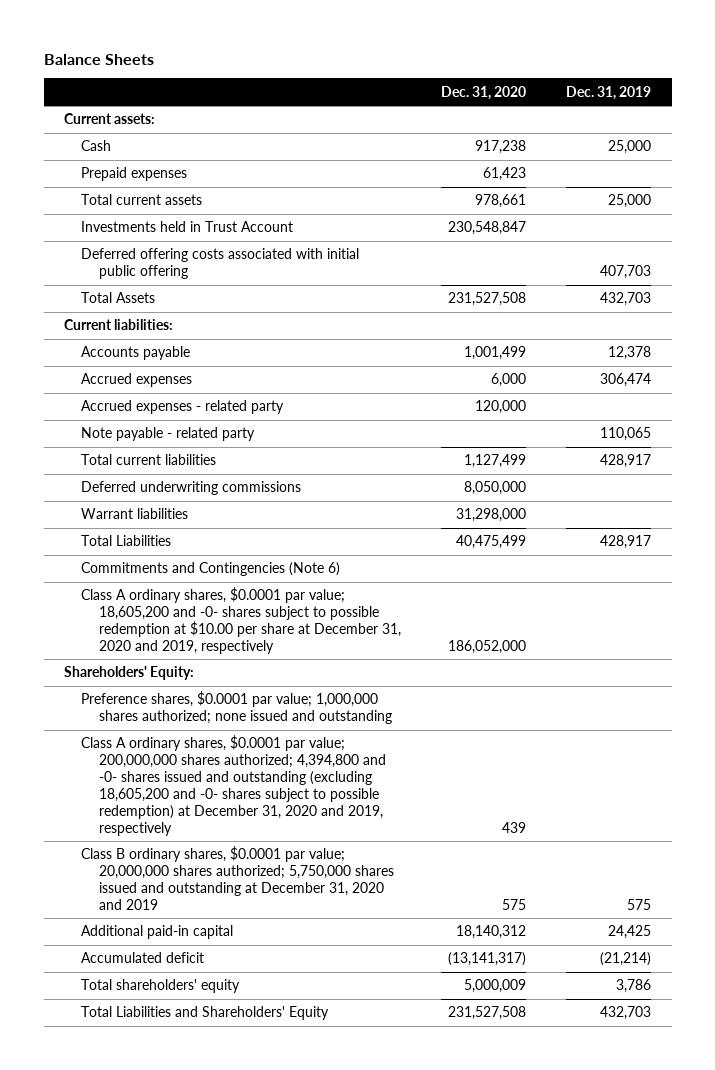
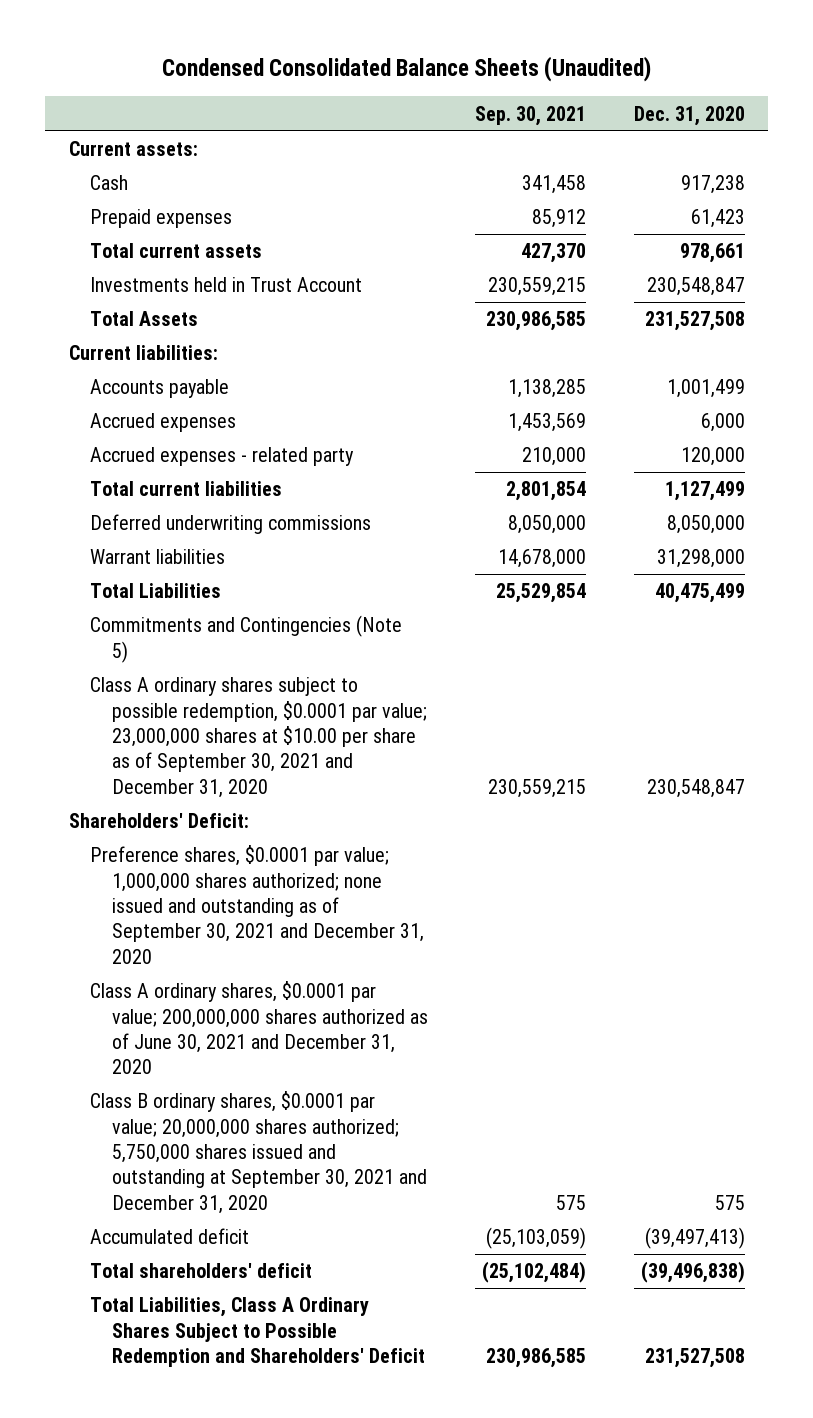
- Balance Sheets
+ Condensed Consolidated Balance Sheets (Unaudited)
- | Dec. 31, 2020 | Dec. 31, 2019
+ | Sep. 30, 2021 | Dec. 31, 2020
- Deferred offering costs associated with initial public offering | | 407,703
- Note payable - related party | | 110,065
- Commitments and Contingencies (Note 6)
- Class A ordinary shares, $0.0001 par value; 18,605,200 and -0- shares subject to possible redemption at $10.00 per share at December 31, 2020 and 2019, respectively | 186,052,000 |
- Shareholders' Equity:
- Preference shares, $0.0001 par value; 1,000,000 shares authorized; none issued and outstanding
- Class A ordinary shares, $0.0001 par value; 200,000,000 shares authorized; 4,394,800 and -0- shares issued and outstanding (excluding 18,605,200 and -0- shares subject to possible redemption) at December 31, 2020 and 2019, respectively | 439 |
- Class B ordinary shares, $0.0001 par value; 20,000,000 shares authorized; 5,750,000 shares issued and outstanding at December 31, 2020 and 2019 | 575 | 575
- Additional paid-in capital | 18,140,312 | 24,425
- Accumulated deficit | (13,141,317) | (21,214)
- Total shareholders' equity | 5,000,009 | 3,786
- Total Liabilities and Shareholders' Equity | 231,527,508 | 432,703
+ Commitments and Contingencies (Note 5)
+ Class A ordinary shares subject to possible redemption, $0.0001 par value; 23,000,000 shares at $10.00 per share as of September 30, 2021 and December 31, 2020 | 230,559,215 | 230,548,847
+ Shareholders' Deficit:
+ Preference shares, $0.0001 par value; 1,000,000 shares authorized; none issued and outstanding as of September 30, 2021 and December 31, 2020
+ Class A ordinary shares, $0.0001 par value; 200,000,000 shares authorized as of June 30, 2021 and December 31, 2020
+ Class B ordinary shares, $0.0001 par value; 20,000,000 shares authorized; 5,750,000 shares issued and outstanding at September 30, 2021 and December 31, 2020 | 575 | 575
+ Accumulated deficit | (25,103,059) | (39,497,413)
+ Total shareholders' deficit | (25,102,484) | (39,496,838)
+ Total Liabilities, Class A Ordinary Shares Subject to Possible Redemption and Shareholders' Deficit | 230,986,585 | 231,527,508

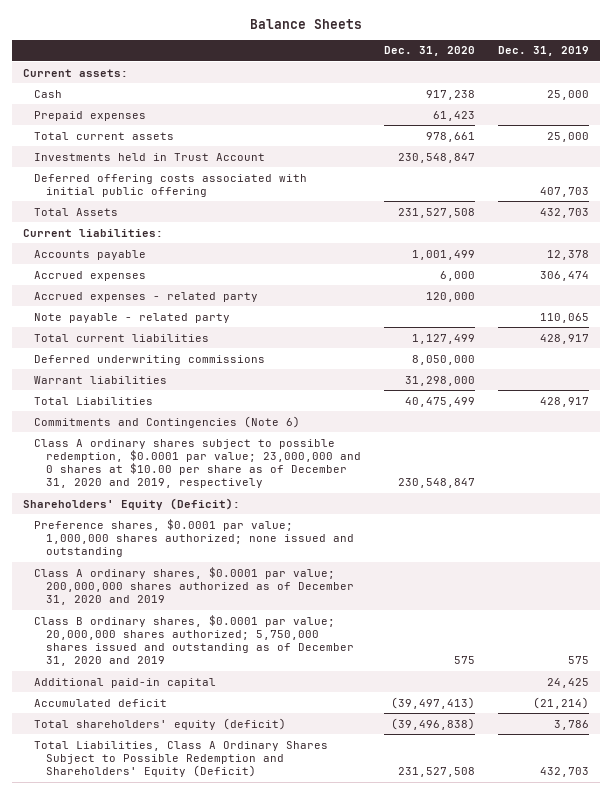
- Condensed Consolidated Balance Sheets (Unaudited)
+ Balance Sheets
- | Sep. 30, 2021 | Dec. 31, 2020
+ | Dec. 31, 2020 | Dec. 31, 2019
+ Deferred offering costs associated with initial public offering | | 407,703
+ Note payable - related party | | 110,065
- Commitments and Contingencies (Note 5)
- Class A ordinary shares subject to possible redemption, $0.0001 par value; 23,000,000 shares at $10.00 per share as of September 30, 2021 and December 31, 2020 | 230,559,215 | 230,548,847
- Shareholders' Deficit:
- Preference shares, $0.0001 par value; 1,000,000 shares authorized; none issued and outstanding as of September 30, 2021 and December 31, 2020
- Class A ordinary shares, $0.0001 par value; 200,000,000 shares authorized as of June 30, 2021 and December 31, 2020
- Class B ordinary shares, $0.0001 par value; 20,000,000 shares authorized; 5,750,000 shares issued and outstanding at September 30, 2021 and December 31, 2020 | 575 | 575
+ Commitments and Contingencies (Note 6)
+ Class A ordinary shares subject to possible redemption, $0.0001 par value; 23,000,000 and 0 shares at $10.00 per share as of December 31, 2020 and 2019, respectively | 230,548,847 |
+ Shareholders' Equity (Deficit):
+ Preference shares, $0.0001 par value; 1,000,000 shares authorized; none issued and outstanding
+ Class A ordinary shares, $0.0001 par value; 200,000,000 shares authorized as of December 31, 2020 and 2019
+ Class B ordinary shares, $0.0001 par value; 20,000,000 shares authorized; 5,750,000 shares issued and outstanding as of December 31, 2020 and 2019 | 575 | 575
+ Additional paid-in capital | | 24,425
- Total shareholders' deficit | (25,102,484) | (39,496,838)
- Total Liabilities, Class A Ordinary Shares Subject to Possible Redemption and Shareholders' Deficit | 230,986,585 | 231,527,508
+ Total shareholders' equity (deficit) | (39,496,838) | 3,786
+ Total Liabilities, Class A Ordinary Shares Subject to Possible Redemption and Shareholders' Equity (Deficit) | 231,527,508 | 432,703

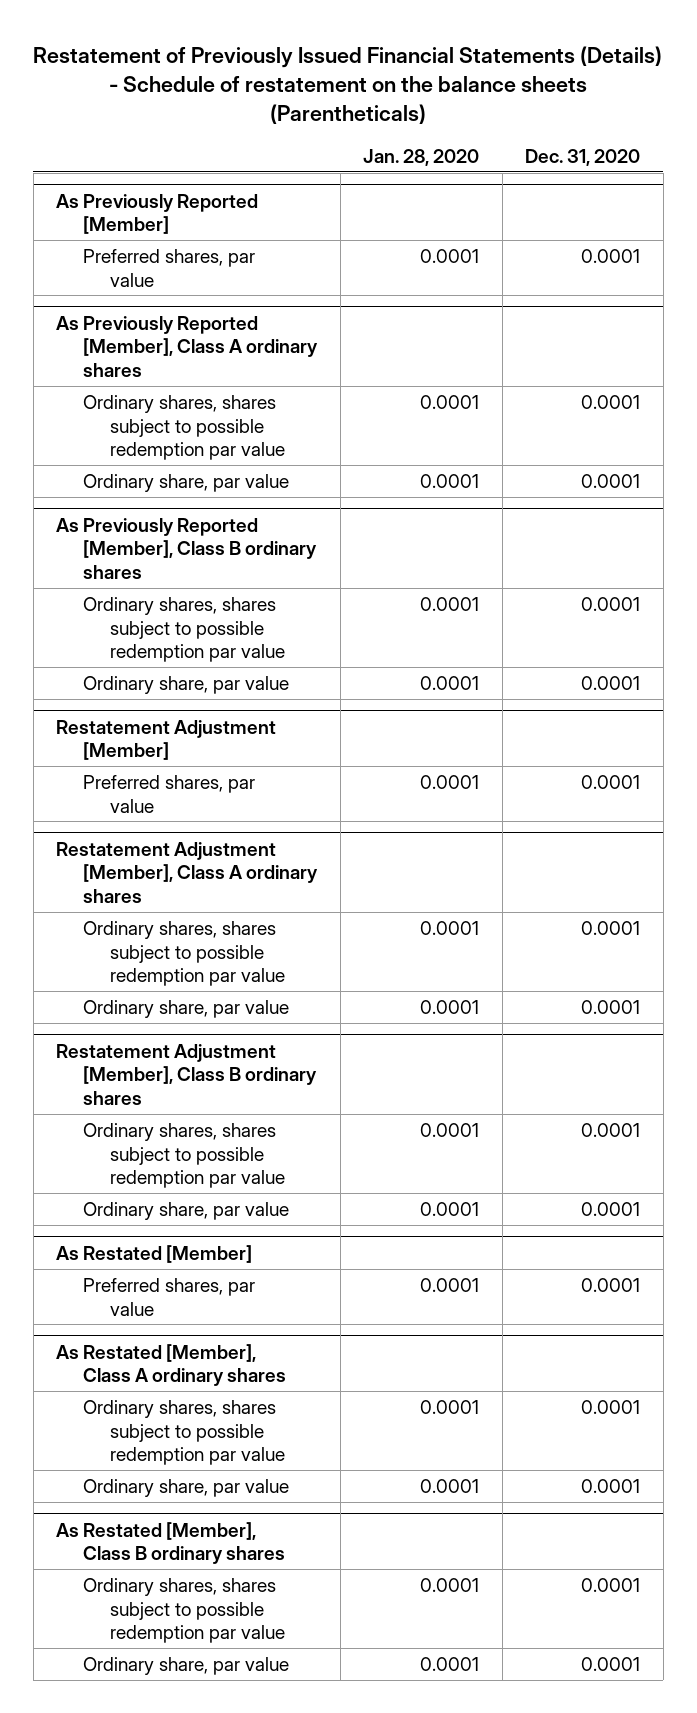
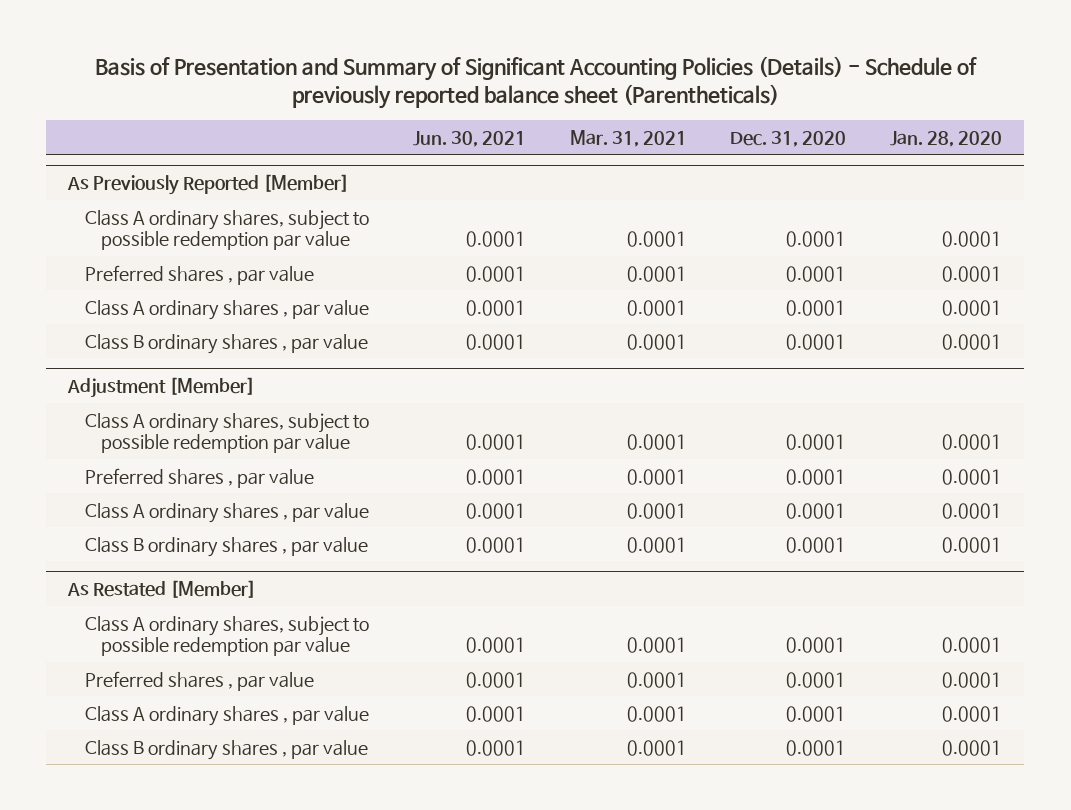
- Restatement of Previously Issued Financial Statements (Details) - Schedule of restatement on the balance sheets (Parentheticals)
+ Basis of Presentation and Summary of Significant Accounting Policies (Details) - Schedule of previously reported balance sheet (Parentheticals)
- | Jan. 28, 2020 | Dec. 31, 2020
+ | Jun. 30, 2021 | Mar. 31, 2021 | Dec. 31, 2020 | Jan. 28, 2020
@ As Previously Reported [Member]
- Preferred shares, par value | 0.0001 | 0.0001
- As Previously Reported [Member], Class A ordinary shares
- Ordinary shares, shares subject to possible redemption par value | 0.0001 | 0.0001
- Ordinary share, par value | 0.0001 | 0.0001
- As Previously Reported [Member], Class B ordinary shares
- Ordinary shares, shares subject to possible redemption par value | 0.0001 | 0.0001
- Ordinary share, par value | 0.0001 | 0.0001
- Restatement Adjustment [Member]
- Preferred shares, par value | 0.0001 | 0.0001
- Restatement Adjustment [Member], Class A ordinary shares
- Ordinary shares, shares subject to possible redemption par value | 0.0001 | 0.0001
- Ordinary share, par value | 0.0001 | 0.0001
- Restatement Adjustment [Member], Class B ordinary shares
- Ordinary shares, shares subject to possible redemption par value | 0.0001 | 0.0001
- Ordinary share, par value | 0.0001 | 0.0001
@ As Previously Reported [Member]
+ Class A ordinary shares, subject to possible redemption par value | 0.0001 | 0.0001 | 0.0001 | 0.0001
+ Preferred shares , par value | 0.0001 | 0.0001 | 0.0001 | 0.0001
+ Class A ordinary shares , par value | 0.0001 | 0.0001 | 0.0001 | 0.0001
+ Class B ordinary shares , par value | 0.0001 | 0.0001 | 0.0001 | 0.0001
+ Adjustment [Member]
+ Class A ordinary shares, subject to possible redemption par value | 0.0001 | 0.0001 | 0.0001 | 0.0001
+ Preferred shares , par value | 0.0001 | 0.0001 | 0.0001 | 0.0001
+ Class A ordinary shares , par value | 0.0001 | 0.0001 | 0.0001 | 0.0001
+ Class B ordinary shares , par value | 0.0001 | 0.0001 | 0.0001 | 0.0001
@ As Restated [Member]
- Preferred shares, par value | 0.0001 | 0.0001
- As Restated [Member], Class A ordinary shares
- Ordinary shares, shares subject to possible redemption par value | 0.0001 | 0.0001
- Ordinary share, par value | 0.0001 | 0.0001
- As Restated [Member], Class B ordinary shares
- Ordinary shares, shares subject to possible redemption par value | 0.0001 | 0.0001
- Ordinary share, par value | 0.0001 | 0.0001
@ As Restated [Member]
+ Class A ordinary shares, subject to possible redemption par value | 0.0001 | 0.0001 | 0.0001 | 0.0001
+ Preferred shares , par value | 0.0001 | 0.0001 | 0.0001 | 0.0001
+ Class A ordinary shares , par value | 0.0001 | 0.0001 | 0.0001 | 0.0001
+ Class B ordinary shares , par value | 0.0001 | 0.0001 | 0.0001 | 0.0001

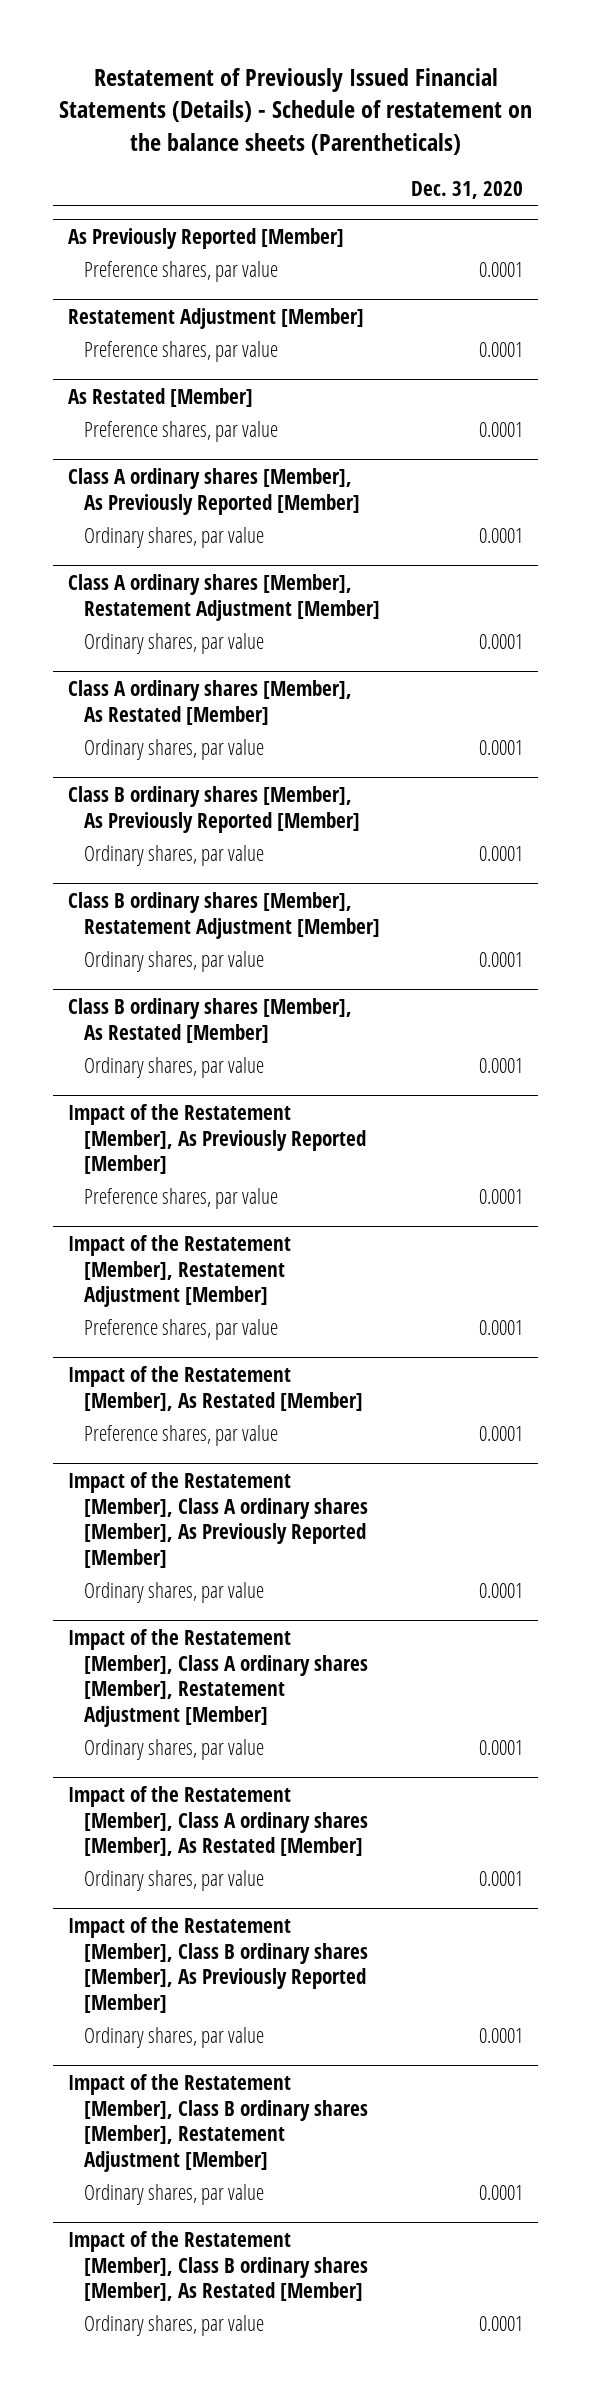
- Basis of Presentation and Summary of Significant Accounting Policies (Details) - Schedule of previously reported balance sheet (Parentheticals)
+ Restatement of Previously Issued Financial Statements (Details) - Schedule of restatement on the balance sheets (Parentheticals)
- | Jun. 30, 2021 | Mar. 31, 2021 | Dec. 31, 2020 | Jan. 28, 2020
+ | Dec. 31, 2020
@ As Previously Reported [Member]
- Class A ordinary shares, subject to possible redemption par value | 0.0001 | 0.0001 | 0.0001 | 0.0001
- Preferred shares , par value | 0.0001 | 0.0001 | 0.0001 | 0.0001
- Class A ordinary shares , par value | 0.0001 | 0.0001 | 0.0001 | 0.0001
- Class B ordinary shares , par value | 0.0001 | 0.0001 | 0.0001 | 0.0001
- Adjustment [Member]
- Class A ordinary shares, subject to possible redemption par value | 0.0001 | 0.0001 | 0.0001 | 0.0001
- Preferred shares , par value | 0.0001 | 0.0001 | 0.0001 | 0.0001
- Class A ordinary shares , par value | 0.0001 | 0.0001 | 0.0001 | 0.0001
- Class B ordinary shares , par value | 0.0001 | 0.0001 | 0.0001 | 0.0001
@ As Previously Reported [Member]
+ Preference shares, par value | 0.0001
+ Restatement Adjustment [Member]
+ Preference shares, par value | 0.0001
@ As Restated [Member]
- Class A ordinary shares, subject to possible redemption par value | 0.0001 | 0.0001 | 0.0001 | 0.0001
- Preferred shares , par value | 0.0001 | 0.0001 | 0.0001 | 0.0001
- Class A ordinary shares , par value | 0.0001 | 0.0001 | 0.0001 | 0.0001
- Class B ordinary shares , par value | 0.0001 | 0.0001 | 0.0001 | 0.0001
+ Preference shares, par value | 0.0001
+ Class A ordinary shares [Member], As Previously Reported [Member]
+ Ordinary shares, par value | 0.0001
+ Class A ordinary shares [Member], Restatement Adjustment [Member]
+ Ordinary shares, par value | 0.0001
+ Class A ordinary shares [Member], As Restated [Member]
+ Ordinary shares, par value | 0.0001
+ Class B ordinary shares [Member], As Previously Reported [Member]
+ Ordinary shares, par value | 0.0001
+ Class B ordinary shares [Member], Restatement Adjustment [Member]
+ Ordinary shares, par value | 0.0001
+ Class B ordinary shares [Member], As Restated [Member]
+ Ordinary shares, par value | 0.0001
+ Impact of the Restatement [Member], As Previously Reported [Member]
+ Preference shares, par value | 0.0001
+ Impact of the Restatement [Member], Restatement Adjustment [Member]
+ Preference shares, par value | 0.0001
+ Impact of the Restatement [Member], As Restated [Member]
+ Preference shares, par value | 0.0001
+ Impact of the Restatement [Member], Class A ordinary shares [Member], As Previously Reported [Member]
+ Ordinary shares, par value | 0.0001
+ Impact of the Restatement [Member], Class A ordinary shares [Member], Restatement Adjustment [Member]
+ Ordinary shares, par value | 0.0001
+ Impact of the Restatement [Member], Class A ordinary shares [Member], As Restated [Member]
+ Ordinary shares, par value | 0.0001
+ Impact of the Restatement [Member], Class B ordinary shares [Member], As Previously Reported [Member]
+ Ordinary shares, par value | 0.0001
+ Impact of the Restatement [Member], Class B ordinary shares [Member], Restatement Adjustment [Member]
+ Ordinary shares, par value | 0.0001
+ Impact of the Restatement [Member], Class B ordinary shares [Member], As Restated [Member]
+ Ordinary shares, par value | 0.0001

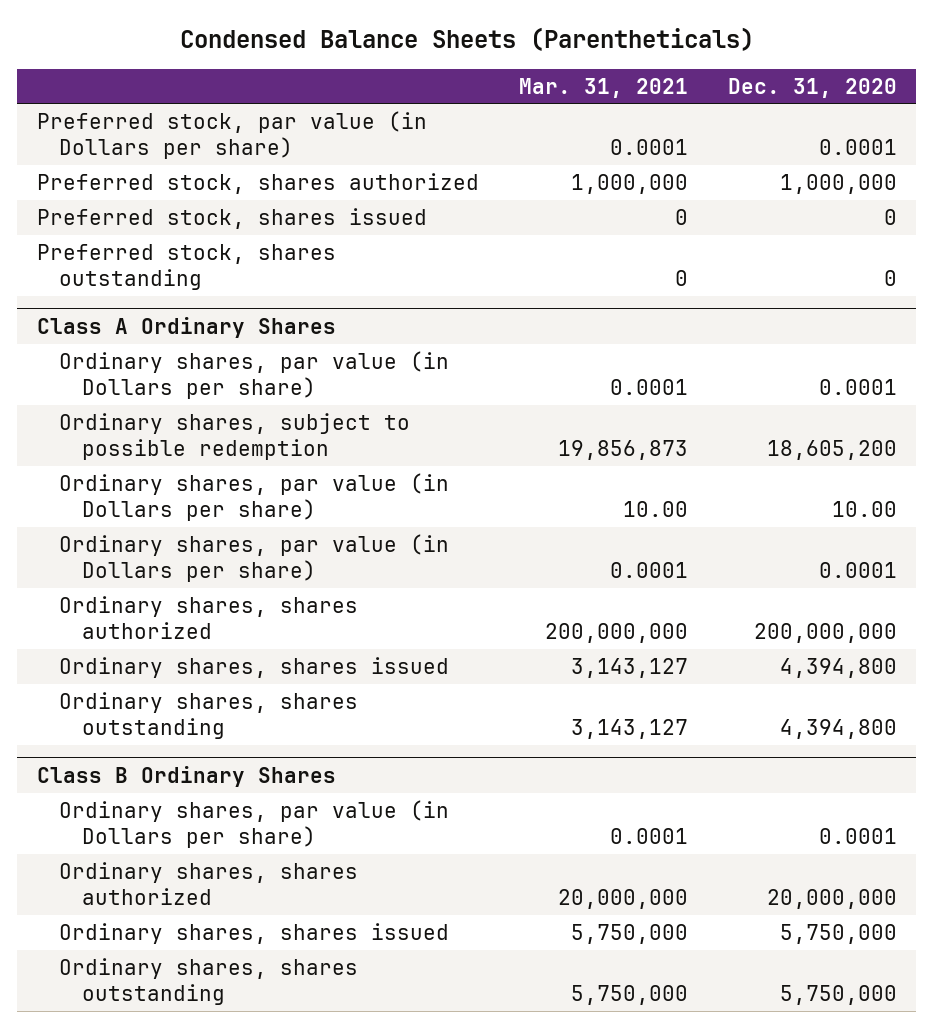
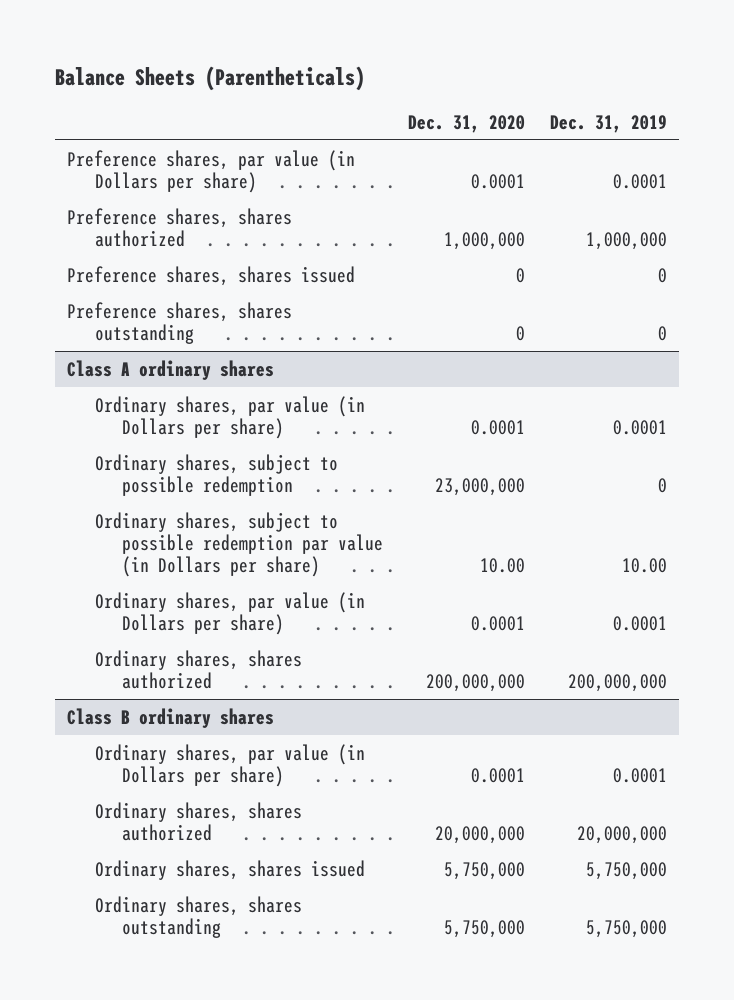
- Condensed Balance Sheets (Parentheticals)
+ Balance Sheets (Parentheticals)
- | Mar. 31, 2021 | Dec. 31, 2020
+ | Dec. 31, 2020 | Dec. 31, 2019
- Preferred stock, par value (in Dollars per share) | 0.0001 | 0.0001
- Preferred stock, shares authorized | 1,000,000 | 1,000,000
- Preferred stock, shares issued | 0 | 0
- Preferred stock, shares outstanding | 0 | 0
- Class A Ordinary Shares
+ Preference shares, par value (in Dollars per share) | 0.0001 | 0.0001
+ Preference shares, shares authorized | 1,000,000 | 1,000,000
+ Preference shares, shares issued | 0 | 0
+ Preference shares, shares outstanding | 0 | 0
+ Class A ordinary shares
- Ordinary shares, subject to possible redemption | 19,856,873 | 18,605,200
- Ordinary shares, par value (in Dollars per share) | 10.00 | 10.00
+ Ordinary shares, subject to possible redemption | 23,000,000 | 0
+ Ordinary shares, subject to possible redemption par value (in Dollars per share) | 10.00 | 10.00
- Ordinary shares, shares issued | 3,143,127 | 4,394,800
- Ordinary shares, shares outstanding | 3,143,127 | 4,394,800
- Class B Ordinary Shares
+ Class B ordinary shares

